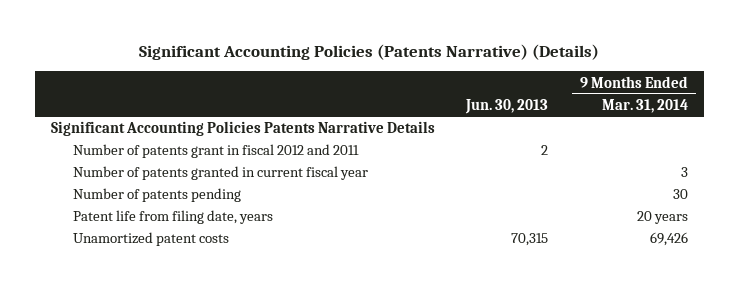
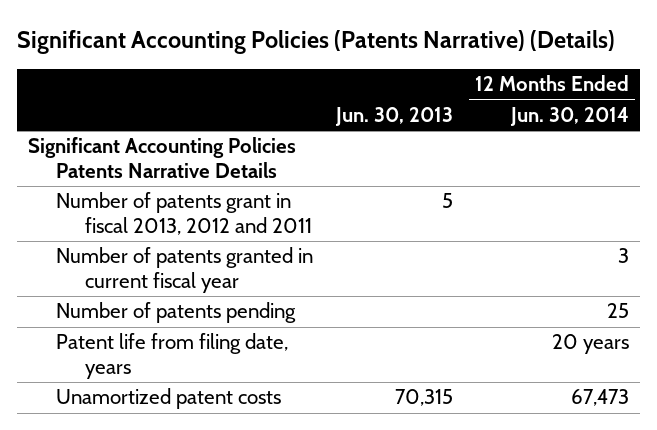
- | Jun. 30, 2013 | 9 Months Ended Mar. 31, 2014
+ | Jun. 30, 2013 | 12 Months Ended Jun. 30, 2014
- Number of patents grant in fiscal 2012 and 2011 | 2 |
+ Number of patents grant in fiscal 2013, 2012 and 2011 | 5 |

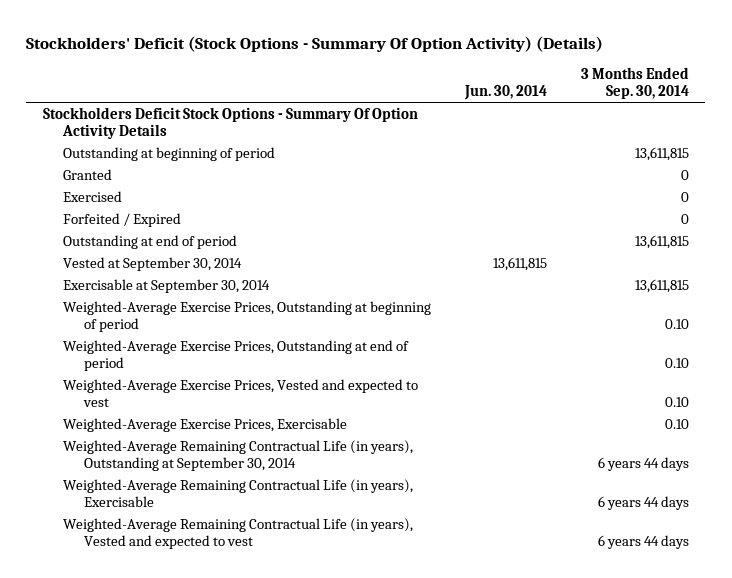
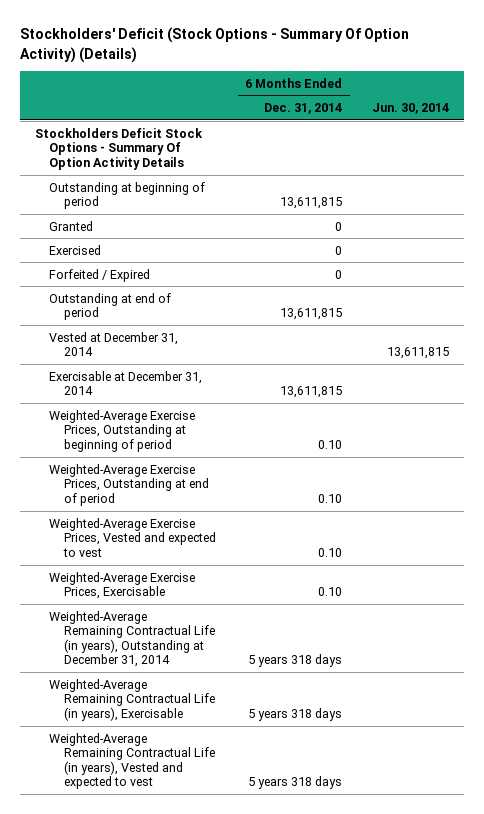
- | Jun. 30, 2014 | 3 Months Ended Sep. 30, 2014
+ | 6 Months Ended Dec. 31, 2014 | Jun. 30, 2014
- Vested at September 30, 2014 | 13,611,815 |
- Exercisable at September 30, 2014 | | 13,611,815
+ Vested at December 31, 2014 | | 13,611,815
+ Exercisable at December 31, 2014 | 13,611,815 |
- Weighted-Average Remaining Contractual Life (in years), Outstanding at September 30, 2014 | | 6 years 44 days
+ Weighted-Average Remaining Contractual Life (in years), Outstanding at December 31, 2014 | 5 years 318 days |

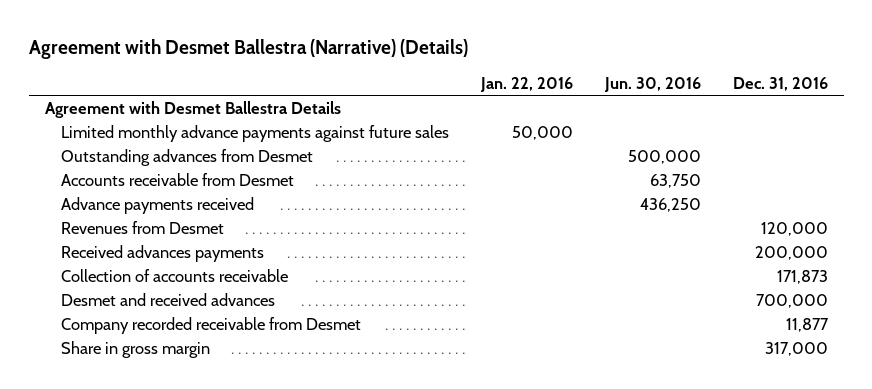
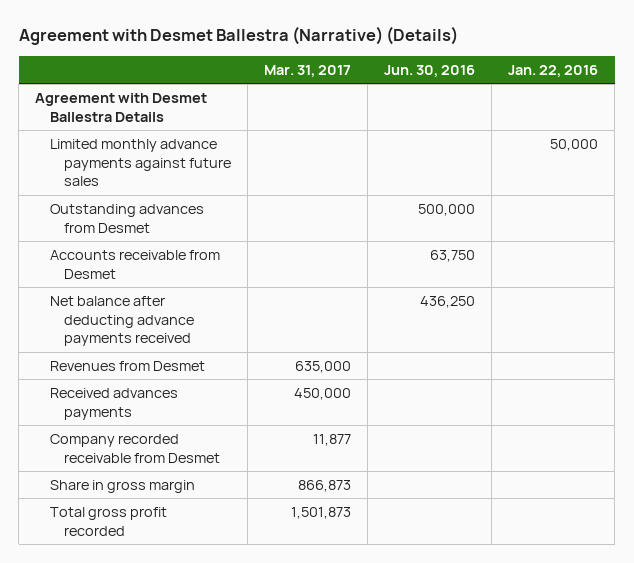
- | Jan. 22, 2016 | Jun. 30, 2016 | Dec. 31, 2016
+ | Mar. 31, 2017 | Jun. 30, 2016 | Jan. 22, 2016
- Advance payments received | | 436,250 |
+ Net balance after deducting advance payments received | | 436,250 |
- Collection of accounts receivable | | | 171,873
- Desmet and received advances | | | 700,000
+ Total gross profit recorded | 1,501,873 | |

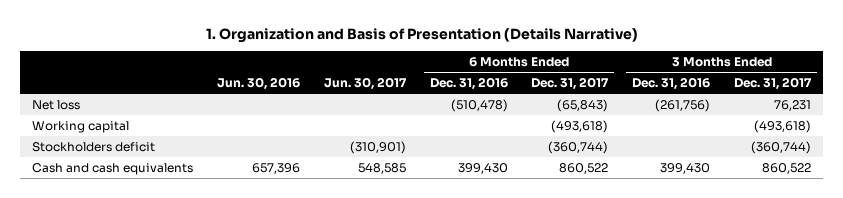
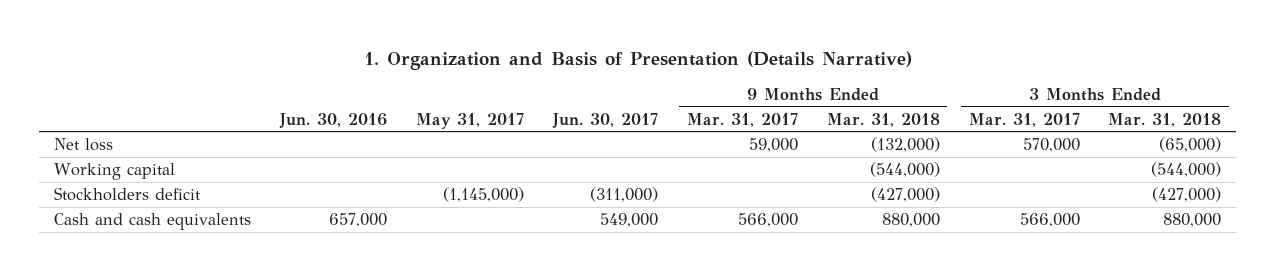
- | Jun. 30, 2016 | Jun. 30, 2017 | 6 Months Ended Dec. 31, 2016 | 6 Months Ended Dec. 31, 2017 | 3 Months Ended Dec. 31, 2016 | 3 Months Ended Dec. 31, 2017
+ | Jun. 30, 2016 | May 31, 2017 | Jun. 30, 2017 | 9 Months Ended Mar. 31, 2017 | 9 Months Ended Mar. 31, 2018 | 3 Months Ended Mar. 31, 2017 | 3 Months Ended Mar. 31, 2018
- Stockholders deficit | | (310,901) | | (360,744) | | (360,744)
- Cash and cash equivalents | 657,396 | 548,585 | 399,430 | 860,522 | 399,430 | 860,522
+ Stockholders deficit | | (1,145,000) | (311,000) | | (427,000) | | (427,000)
+ Cash and cash equivalents | 657,000 | | 549,000 | 566,000 | 880,000 | 566,000 | 880,000

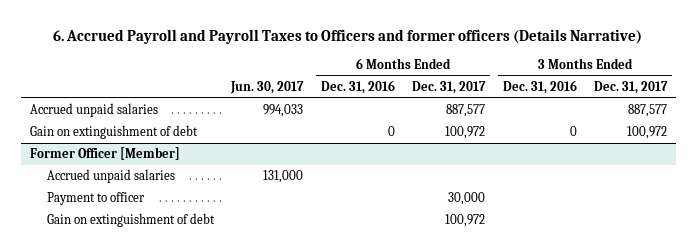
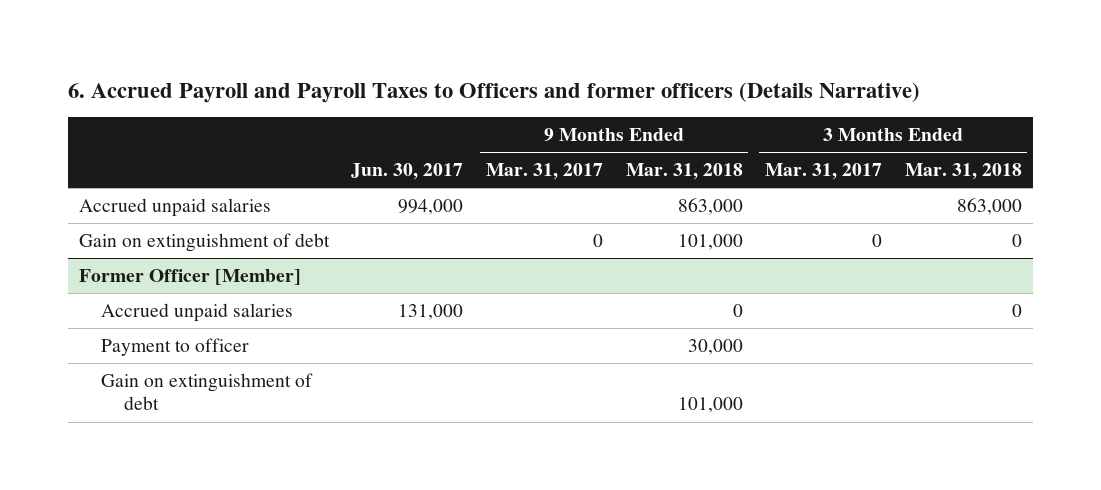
- | Jun. 30, 2017 | 6 Months Ended Dec. 31, 2016 | 6 Months Ended Dec. 31, 2017 | 3 Months Ended Dec. 31, 2016 | 3 Months Ended Dec. 31, 2017
+ | Jun. 30, 2017 | 9 Months Ended Mar. 31, 2017 | 9 Months Ended Mar. 31, 2018 | 3 Months Ended Mar. 31, 2017 | 3 Months Ended Mar. 31, 2018
- Accrued unpaid salaries | 994,033 | | 887,577 | | 887,577
+ Accrued unpaid salaries | 994,000 | | 863,000 | | 863,000

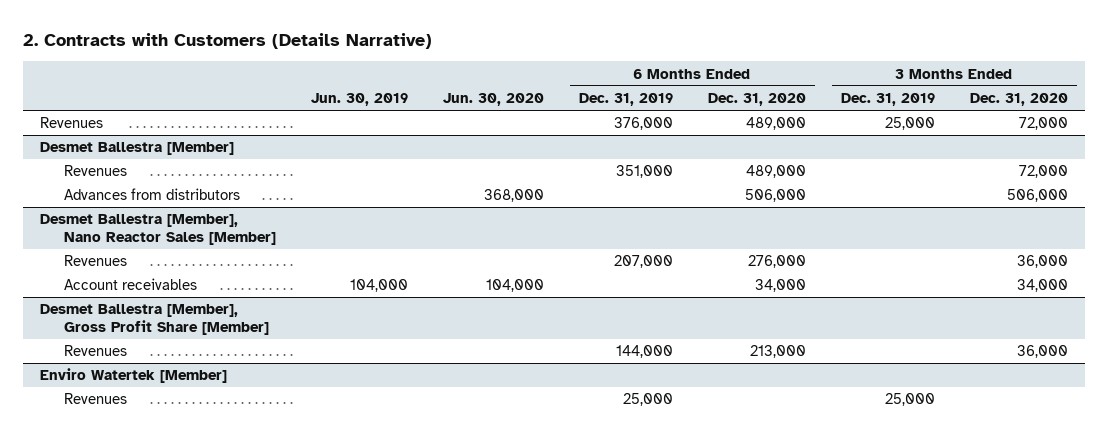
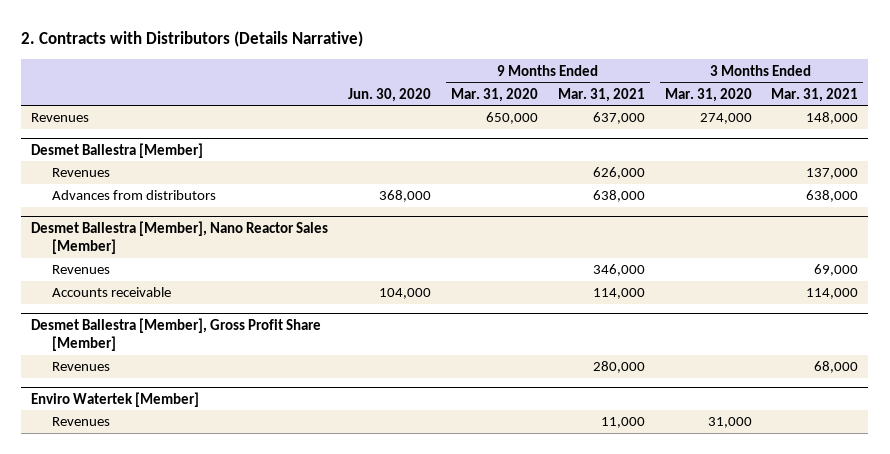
- 2. Contracts with Customers (Details Narrative)
+ 2. Contracts with Distributors (Details Narrative)
- | Jun. 30, 2019 | Jun. 30, 2020 | 6 Months Ended Dec. 31, 2019 | 6 Months Ended Dec. 31, 2020 | 3 Months Ended Dec. 31, 2019 | 3 Months Ended Dec. 31, 2020
+ | Jun. 30, 2020 | 9 Months Ended Mar. 31, 2020 | 9 Months Ended Mar. 31, 2021 | 3 Months Ended Mar. 31, 2020 | 3 Months Ended Mar. 31, 2021
@ Desmet Ballestra [Member], Nano Reactor Sales [Member]
- Account receivables | 104,000 | 104,000 | | 34,000 | | 34,000
+ Accounts receivable | 104,000 | | 114,000 | | 114,000

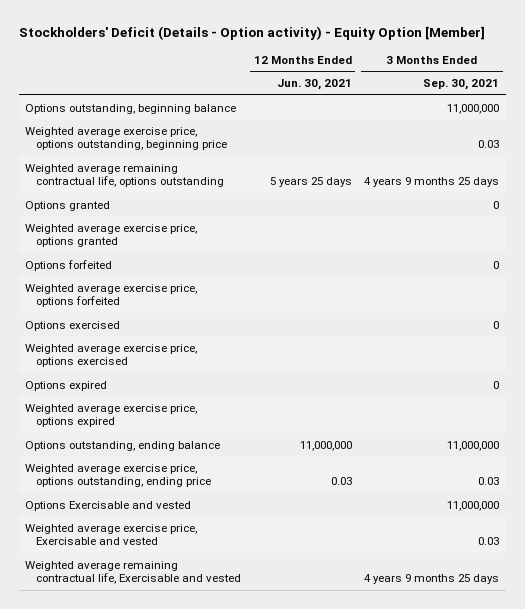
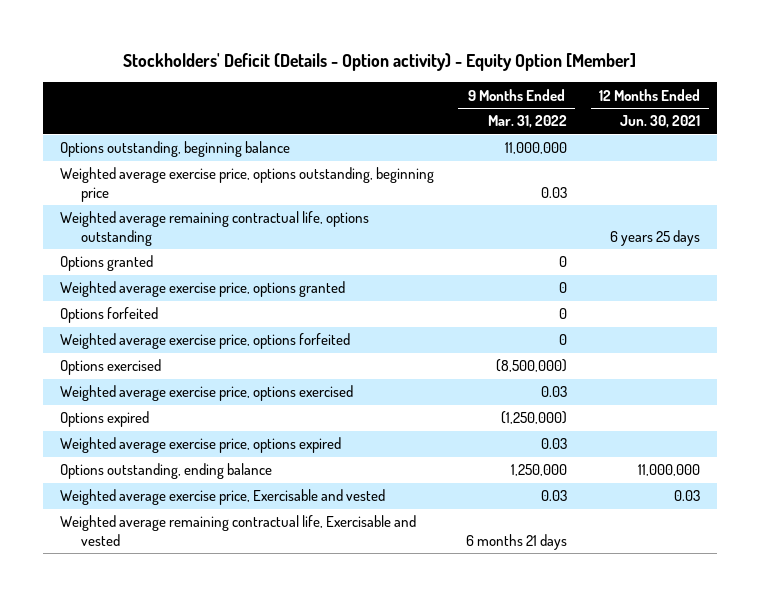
- | 12 Months Ended Jun. 30, 2021 | 3 Months Ended Sep. 30, 2021
+ | 9 Months Ended Mar. 31, 2022 | 12 Months Ended Jun. 30, 2021
- Weighted average remaining contractual life, options outstanding | 5 years 25 days | 4 years 9 months 25 days
+ Weighted average remaining contractual life, options outstanding | | 6 years 25 days
- Weighted average exercise price, options outstanding, ending price | 0.03 | 0.03
- Options Exercisable and vested | | 11,000,000
- Weighted average exercise price, Exercisable and vested | | 0.03
+ Weighted average exercise price, Exercisable and vested | 0.03 | 0.03

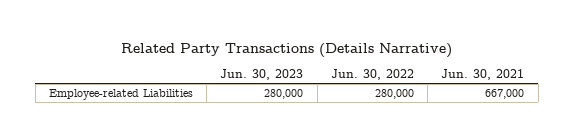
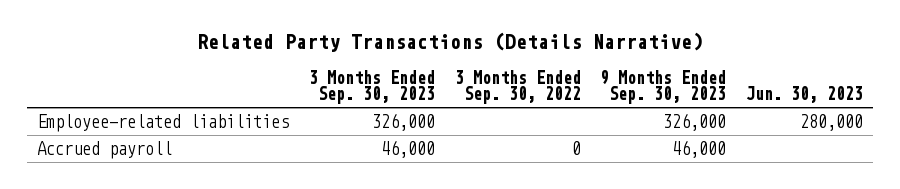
- | Jun. 30, 2023 | Jun. 30, 2022 | Jun. 30, 2021
+ | 3 Months Ended Sep. 30, 2023 | 3 Months Ended Sep. 30, 2022 | 9 Months Ended Sep. 30, 2023 | Jun. 30, 2023
- Employee-related Liabilities | 280,000 | 280,000 | 667,000
+ Employee-related liabilities | 326,000 | | 326,000 | 280,000
+ Accrued payroll | 46,000 | 0 | 46,000 |

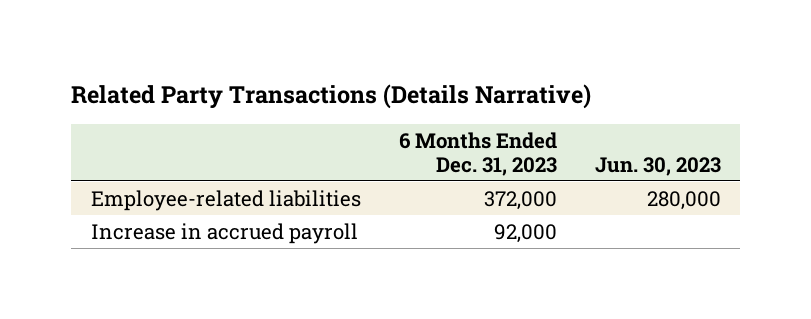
- | 3 Months Ended Sep. 30, 2023 | 3 Months Ended Sep. 30, 2022 | 9 Months Ended Sep. 30, 2023 | Jun. 30, 2023
+ | 6 Months Ended Dec. 31, 2023 | Jun. 30, 2023
- Accrued payroll | 46,000 | 0 | 46,000 |
+ Increase in accrued payroll | 92,000 |

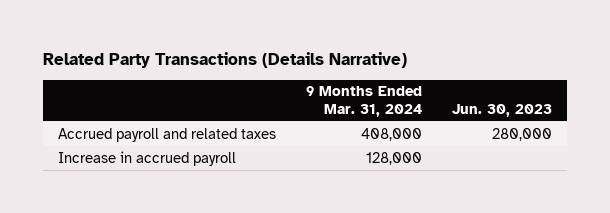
- | 6 Months Ended Dec. 31, 2023 | Jun. 30, 2023
+ | 9 Months Ended Mar. 31, 2024 | Jun. 30, 2023
- Employee-related liabilities | 372,000 | 280,000
+ Accrued payroll and related taxes | 408,000 | 280,000

